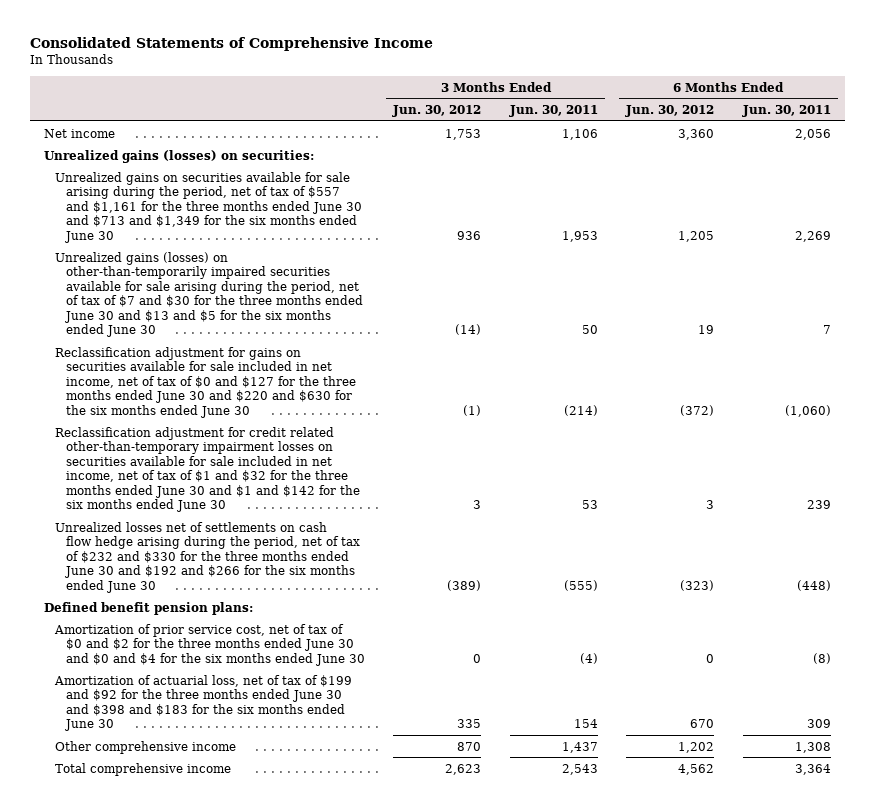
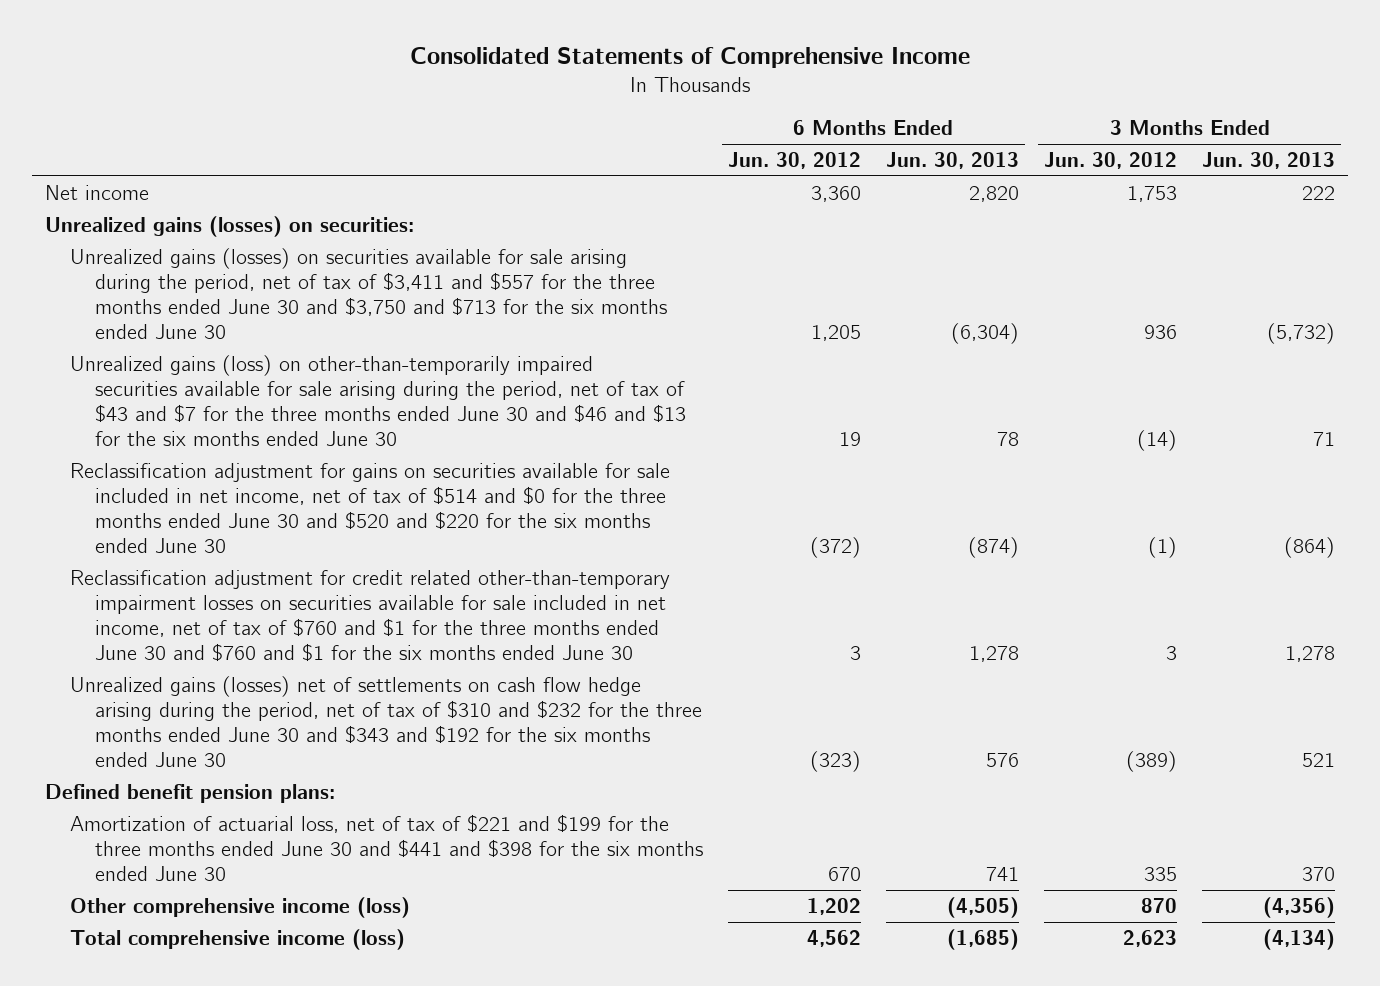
- | 3 Months Ended Jun. 30, 2012 | 3 Months Ended Jun. 30, 2011 | 6 Months Ended Jun. 30, 2012 | 6 Months Ended Jun. 30, 2011
+ | 6 Months Ended Jun. 30, 2012 | 6 Months Ended Jun. 30, 2013 | 3 Months Ended Jun. 30, 2012 | 3 Months Ended Jun. 30, 2013
- Unrealized gains on securities available for sale arising during the period, net of tax of $557 and $1,161 for the three months ended June 30 and $713 and $1,349 for the six months ended June 30 | 936 | 1,953 | 1,205 | 2,269
- Unrealized gains (losses) on other-than-temporarily impaired securities available for sale arising during the period, net of tax of $7 and $30 for the three months ended June 30 and $13 and $5 for the six months ended June 30 | (14) | 50 | 19 | 7
- Reclassification adjustment for gains on securities available for sale included in net income, net of tax of $0 and $127 for the three months ended June 30 and $220 and $630 for the six months ended June 30 | (1) | (214) | (372) | (1,060)
- Reclassification adjustment for credit related other-than-temporary impairment losses on securities available for sale included in net income, net of tax of $1 and $32 for the three months ended June 30 and $1 and $142 for the six months ended June 30 | 3 | 53 | 3 | 239
- Unrealized losses net of settlements on cash flow hedge arising during the period, net of tax of $232 and $330 for the three months ended June 30 and $192 and $266 for the six months ended June 30 | (389) | (555) | (323) | (448)
+ Unrealized gains (losses) on securities available for sale arising during the period, net of tax of $3,411 and $557 for the three months ended June 30 and $3,750 and $713 for the six months ended June 30 | 1,205 | (6,304) | 936 | (5,732)
+ Unrealized gains (loss) on other-than-temporarily impaired securities available for sale arising during the period, net of tax of $43 and $7 for the three months ended June 30 and $46 and $13 for the six months ended June 30 | 19 | 78 | (14) | 71
+ Reclassification adjustment for gains on securities available for sale included in net income, net of tax of $514 and $0 for the three months ended June 30 and $520 and $220 for the six months ended June 30 | (372) | (874) | (1) | (864)
+ Reclassification adjustment for credit related other-than-temporary impairment losses on securities available for sale included in net income, net of tax of $760 and $1 for the three months ended June 30 and $760 and $1 for the six months ended June 30 | 3 | 1,278 | 3 | 1,278
+ Unrealized gains (losses) net of settlements on cash flow hedge arising during the period, net of tax of $310 and $232 for the three months ended June 30 and $343 and $192 for the six months ended June 30 | (323) | 576 | (389) | 521
- Amortization of prior service cost, net of tax of $0 and $2 for the three months ended June 30 and $0 and $4 for the six months ended June 30 | 0 | (4) | 0 | (8)
- Amortization of actuarial loss, net of tax of $199 and $92 for the three months ended June 30 and $398 and $183 for the six months ended June 30 | 335 | 154 | 670 | 309
- Other comprehensive income | 870 | 1,437 | 1,202 | 1,308
- Total comprehensive income | 2,623 | 2,543 | 4,562 | 3,364
+ Amortization of actuarial loss, net of tax of $221 and $199 for the three months ended June 30 and $441 and $398 for the six months ended June 30 | 670 | 741 | 335 | 370
+ Other comprehensive income (loss) | 1,202 | (4,505) | 870 | (4,356)
+ Total comprehensive income (loss) | 4,562 | (1,685) | 2,623 | (4,134)

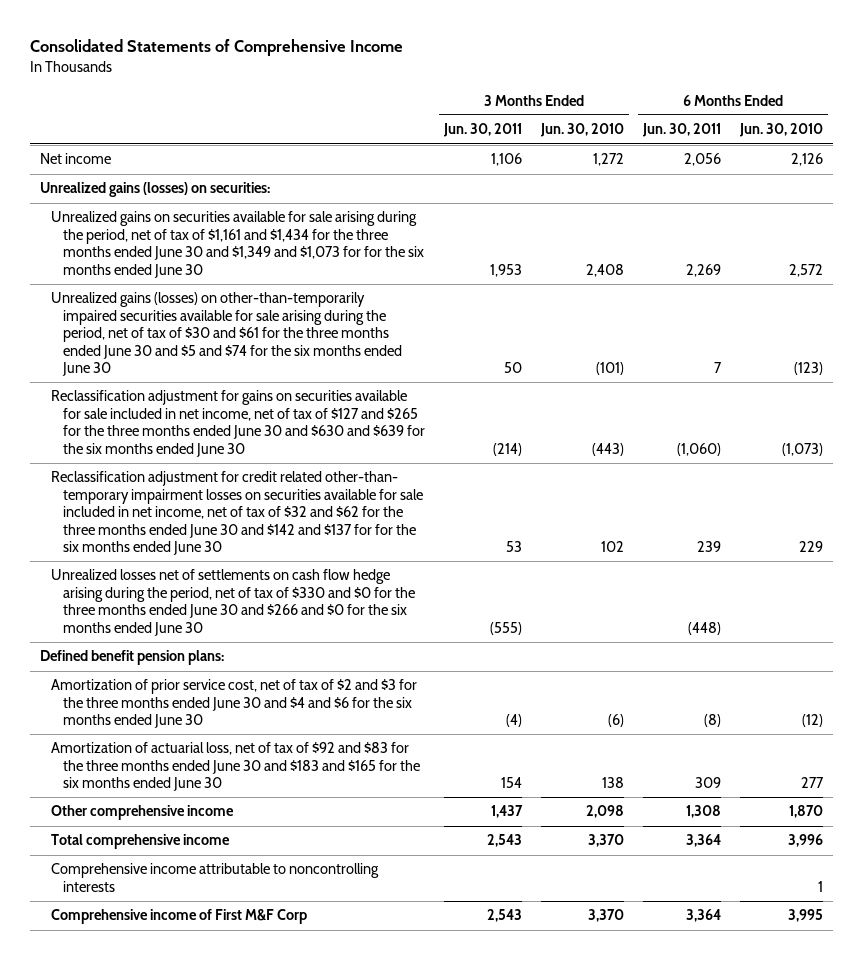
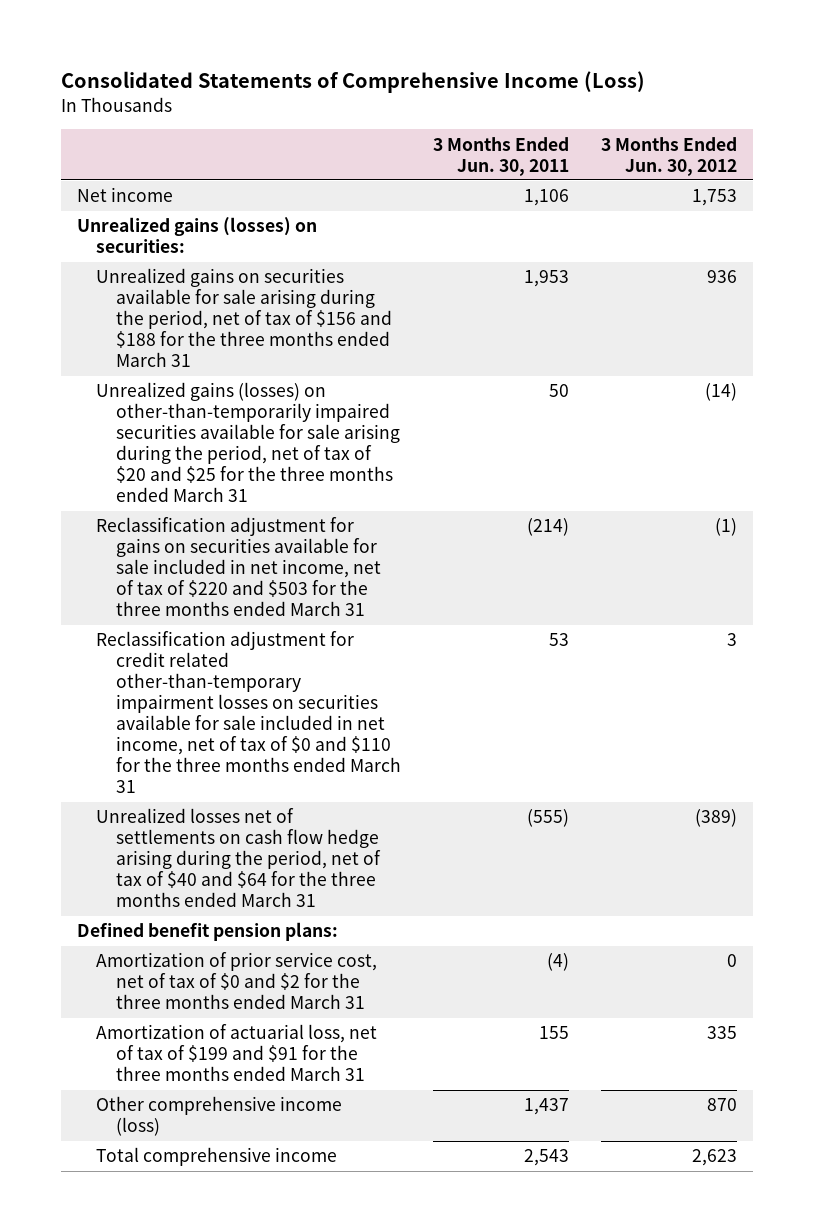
- Consolidated Statements of Comprehensive Income
+ Consolidated Statements of Comprehensive Income (Loss)
- | 3 Months Ended Jun. 30, 2011 | 3 Months Ended Jun. 30, 2010 | 6 Months Ended Jun. 30, 2011 | 6 Months Ended Jun. 30, 2010
+ | 3 Months Ended Jun. 30, 2011 | 3 Months Ended Jun. 30, 2012
- Unrealized gains on securities available for sale arising during the period, net of tax of $1,161 and $1,434 for the three months ended June 30 and $1,349 and $1,073 for for the six months ended June 30 | 1,953 | 2,408 | 2,269 | 2,572
- Unrealized gains (losses) on other-than-temporarily impaired securities available for sale arising during the period, net of tax of $30 and $61 for the three months ended June 30 and $5 and $74 for the six months ended June 30 | 50 | (101) | 7 | (123)
- Reclassification adjustment for gains on securities available for sale included in net income, net of tax of $127 and $265 for the three months ended June 30 and $630 and $639 for the six months ended June 30 | (214) | (443) | (1,060) | (1,073)
- Reclassification adjustment for credit related other-than- temporary impairment losses on securities available for sale included in net income, net of tax of $32 and $62 for the three months ended June 30 and $142 and $137 for for the six months ended June 30 | 53 | 102 | 239 | 229
- Unrealized losses net of settlements on cash flow hedge arising during the period, net of tax of $330 and $0 for the three months ended June 30 and $266 and $0 for the six months ended June 30 | (555) | | (448) |
+ Unrealized gains on securities available for sale arising during the period, net of tax of $156 and $188 for the three months ended March 31 | 1,953 | 936
+ Unrealized gains (losses) on other-than-temporarily impaired securities available for sale arising during the period, net of tax of $20 and $25 for the three months ended March 31 | 50 | (14)
+ Reclassification adjustment for gains on securities available for sale included in net income, net of tax of $220 and $503 for the three months ended March 31 | (214) | (1)
+ Reclassification adjustment for credit related other-than-temporary impairment losses on securities available for sale included in net income, net of tax of $0 and $110 for the three months ended March 31 | 53 | 3
+ Unrealized losses net of settlements on cash flow hedge arising during the period, net of tax of $40 and $64 for the three months ended March 31 | (555) | (389)
- Amortization of prior service cost, net of tax of $2 and $3 for the three months ended June 30 and $4 and $6 for the six months ended June 30 | (4) | (6) | (8) | (12)
- Amortization of actuarial loss, net of tax of $92 and $83 for the three months ended June 30 and $183 and $165 for the six months ended June 30 | 154 | 138 | 309 | 277
- Other comprehensive income | 1,437 | 2,098 | 1,308 | 1,870
+ Amortization of prior service cost, net of tax of $0 and $2 for the three months ended March 31 | (4) | 0
+ Amortization of actuarial loss, net of tax of $199 and $91 for the three months ended March 31 | 155 | 335
+ Other comprehensive income (loss) | 1,437 | 870
- Comprehensive income attributable to noncontrolling interests | | | | 1
- Comprehensive income of First M&F Corp | 2,543 | 3,370 | 3,364 | 3,995

